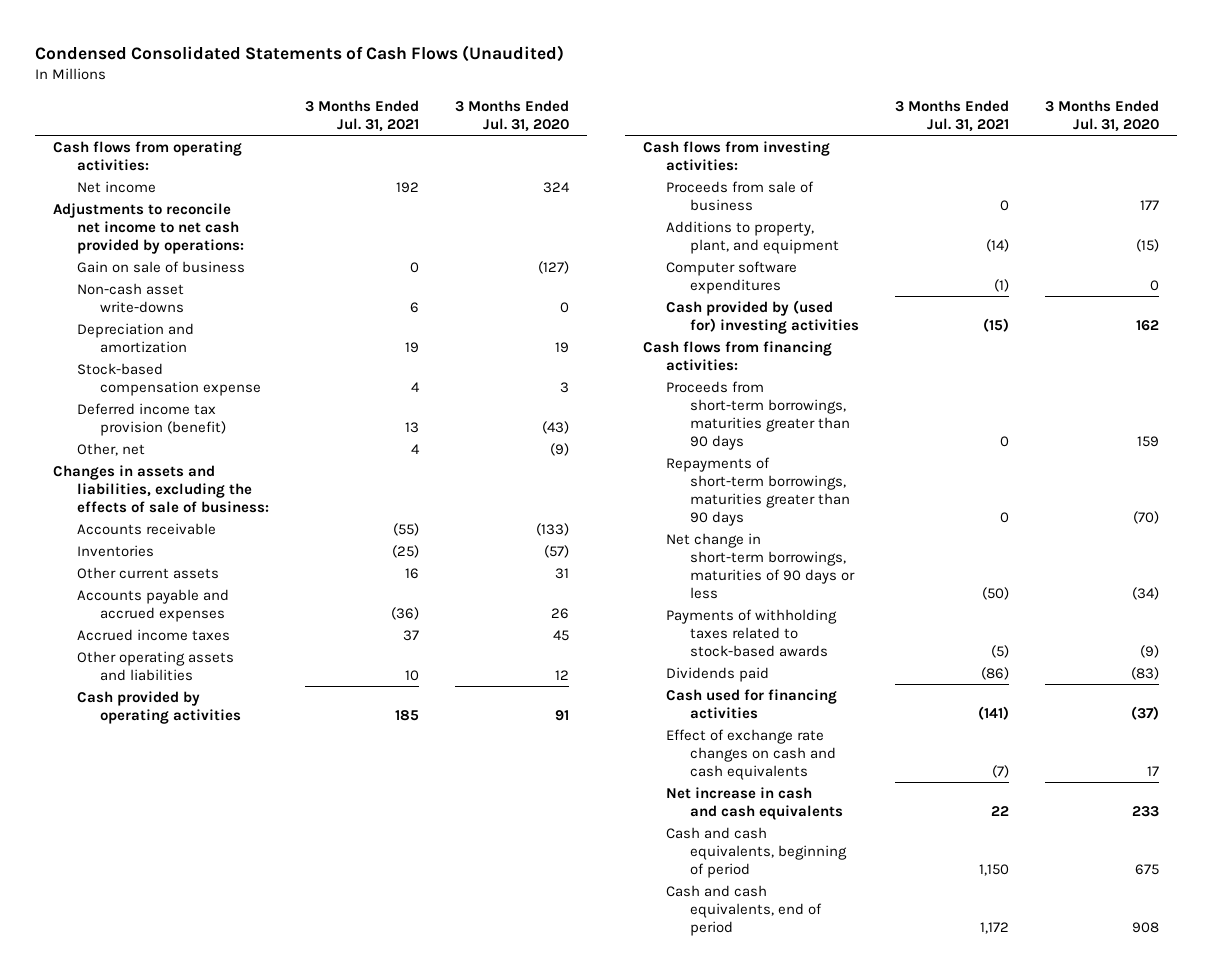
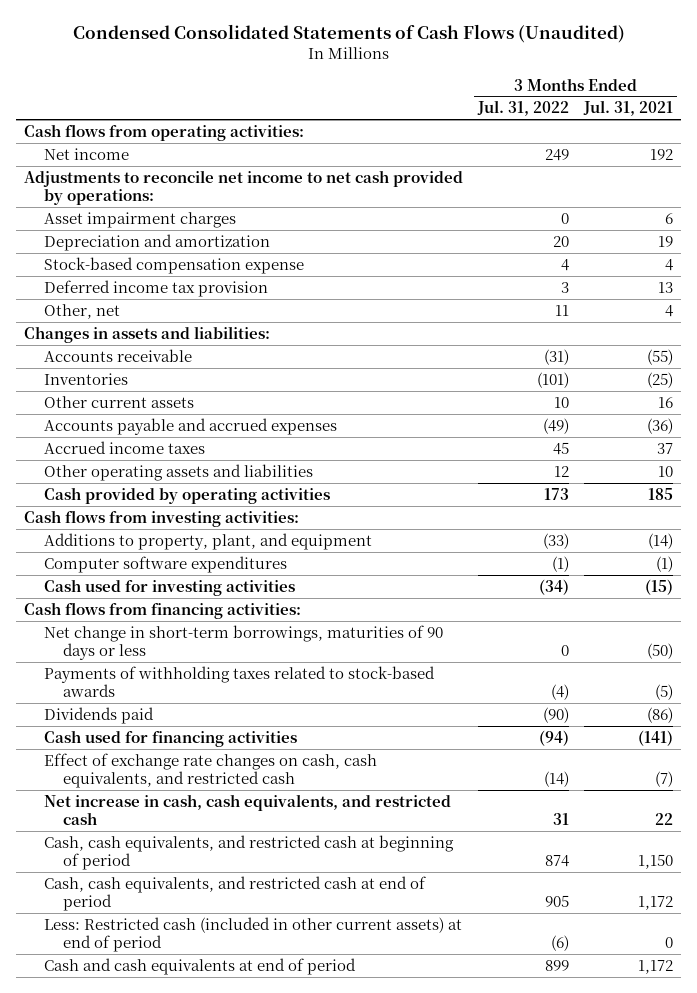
- | 3 Months Ended Jul. 31, 2021 | 3 Months Ended Jul. 31, 2020
+ | 3 Months Ended Jul. 31, 2022 | 3 Months Ended Jul. 31, 2021
- Gain on sale of business | 0 | (127)
- Non-cash asset write-downs | 6 | 0
+ Asset impairment charges | 0 | 6
- Deferred income tax provision (benefit) | 13 | (43)
+ Deferred income tax provision | 3 | 13
- Changes in assets and liabilities, excluding the effects of sale of business:
+ Changes in assets and liabilities:
- Proceeds from sale of business | 0 | 177
- Cash provided by (used for) investing activities | (15) | 162
+ Cash used for investing activities | (34) | (15)
- Proceeds from short-term borrowings, maturities greater than 90 days | 0 | 159
- Repayments of short-term borrowings, maturities greater than 90 days | 0 | (70)
- Effect of exchange rate changes on cash and cash equivalents | (7) | 17
- Net increase in cash and cash equivalents | 22 | 233
- Cash and cash equivalents, beginning of period | 1,150 | 675
- Cash and cash equivalents, end of period | 1,172 | 908
+ Effect of exchange rate changes on cash, cash equivalents, and restricted cash | (14) | (7)
+ Net increase in cash, cash equivalents, and restricted cash | 31 | 22
+ Cash, cash equivalents, and restricted cash at beginning of period | 874 | 1,150
+ Cash, cash equivalents, and restricted cash at end of period | 905 | 1,172
+ Less: Restricted cash (included in other current assets) at end of period | (6) | 0
+ Cash and cash equivalents at end of period | 899 | 1,172

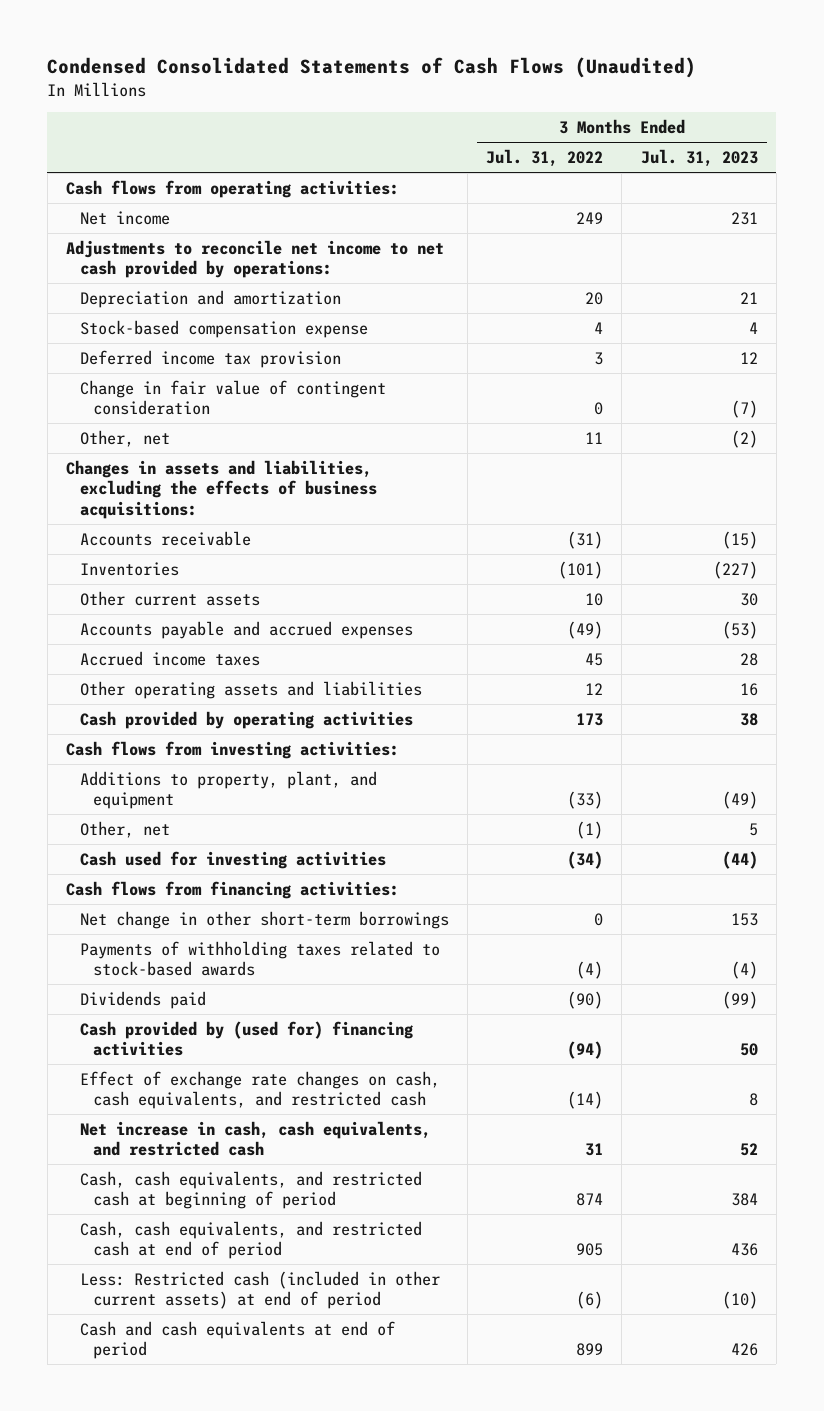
- | 3 Months Ended Jul. 31, 2022 | 3 Months Ended Jul. 31, 2021
+ | 3 Months Ended Jul. 31, 2022 | 3 Months Ended Jul. 31, 2023
- Asset impairment charges | 0 | 6
+ Change in fair value of contingent consideration | 0 | (7)
- Changes in assets and liabilities:
+ Changes in assets and liabilities, excluding the effects of business acquisitions:
- Computer software expenditures | (1) | (1)
+ Other, net | (1) | 5
- Net change in short-term borrowings, maturities of 90 days or less | 0 | (50)
+ Net change in other short-term borrowings | 0 | 153
- Cash used for financing activities | (94) | (141)
+ Cash provided by (used for) financing activities | (94) | 50

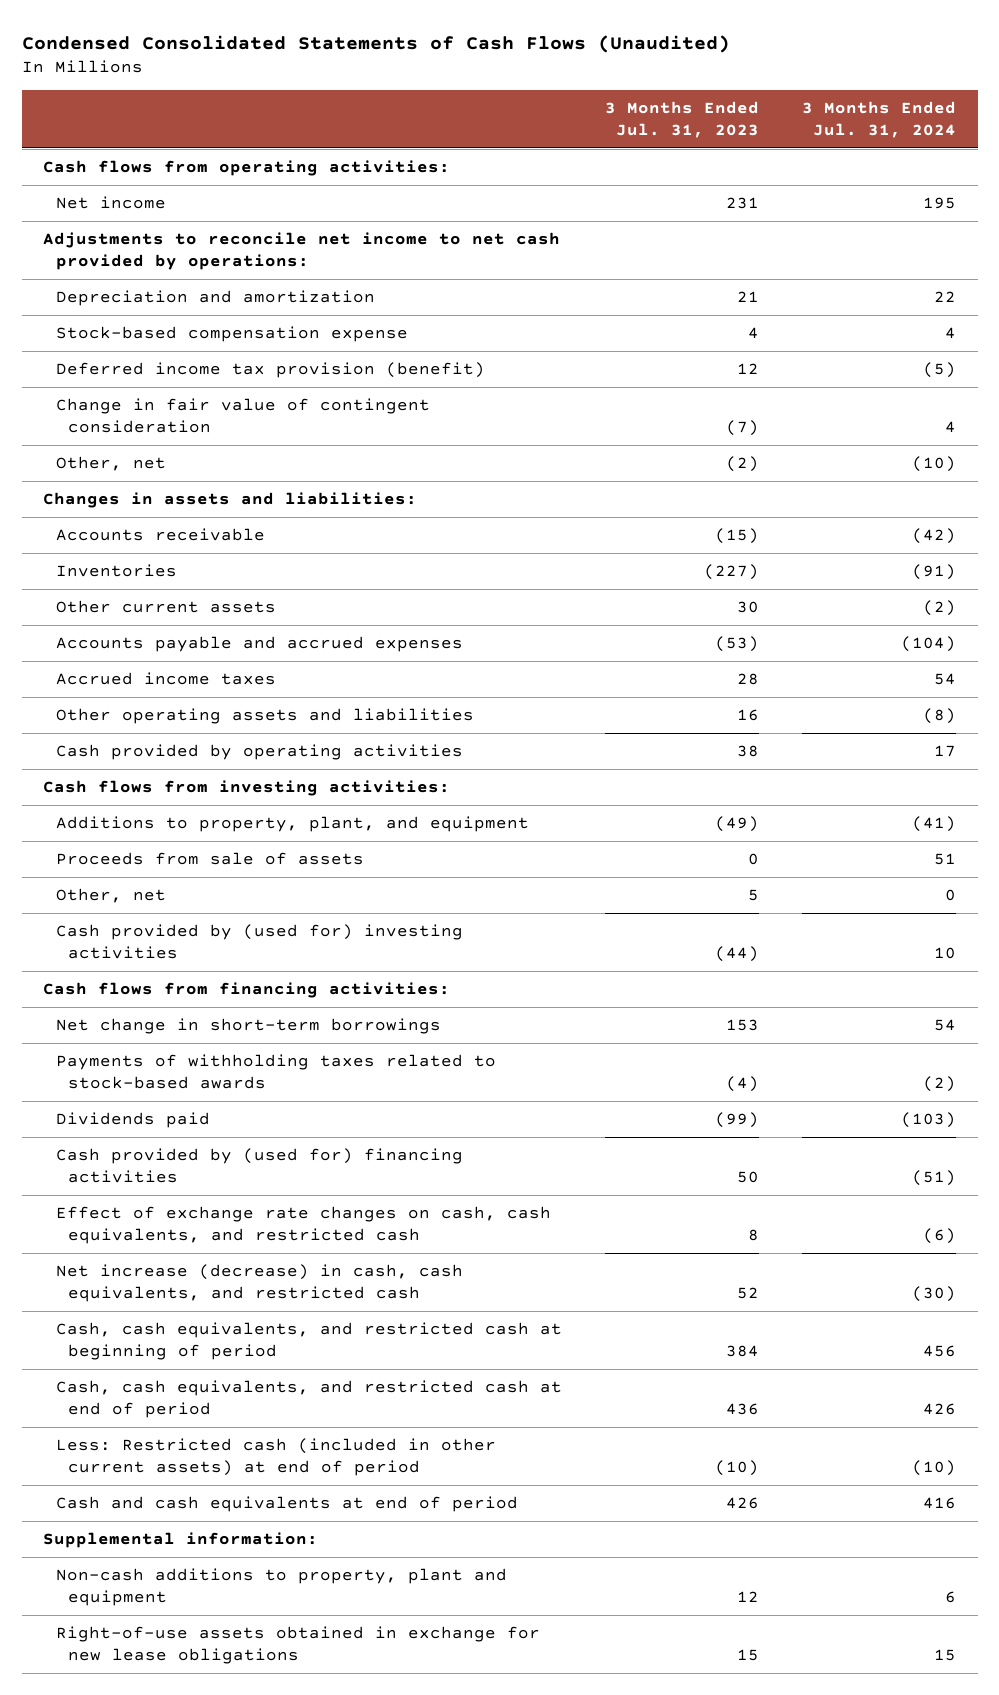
- | 3 Months Ended Jul. 31, 2022 | 3 Months Ended Jul. 31, 2023
+ | 3 Months Ended Jul. 31, 2023 | 3 Months Ended Jul. 31, 2024
- Deferred income tax provision | 3 | 12
+ Deferred income tax provision (benefit) | 12 | (5)
- Changes in assets and liabilities, excluding the effects of business acquisitions:
+ Changes in assets and liabilities:
+ Proceeds from sale of assets | 0 | 51
- Cash used for investing activities | (34) | (44)
+ Cash provided by (used for) investing activities | (44) | 10
- Net change in other short-term borrowings | 0 | 153
+ Net change in short-term borrowings | 153 | 54
- Net increase in cash, cash equivalents, and restricted cash | 31 | 52
+ Net increase (decrease) in cash, cash equivalents, and restricted cash | 52 | (30)
+ Supplemental information:
+ Non-cash additions to property, plant and equipment | 12 | 6
+ Right-of-use assets obtained in exchange for new lease obligations | 15 | 15

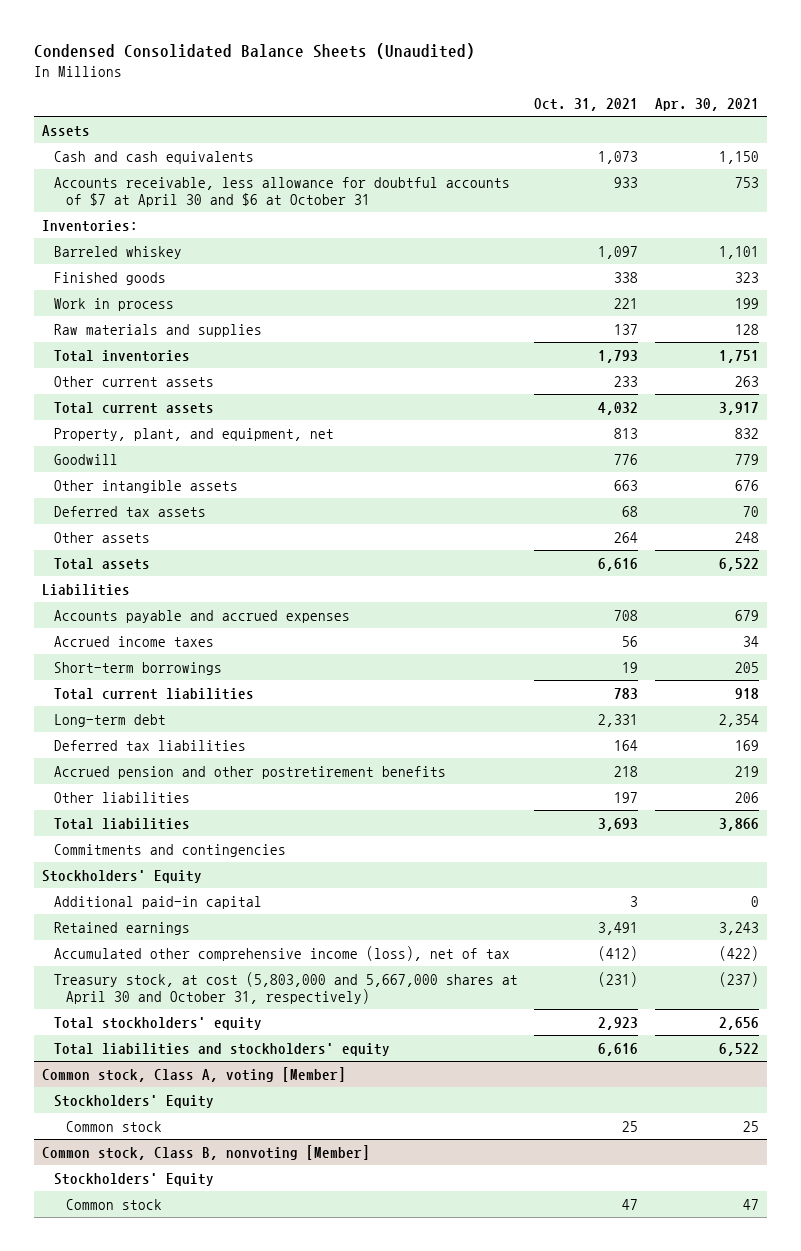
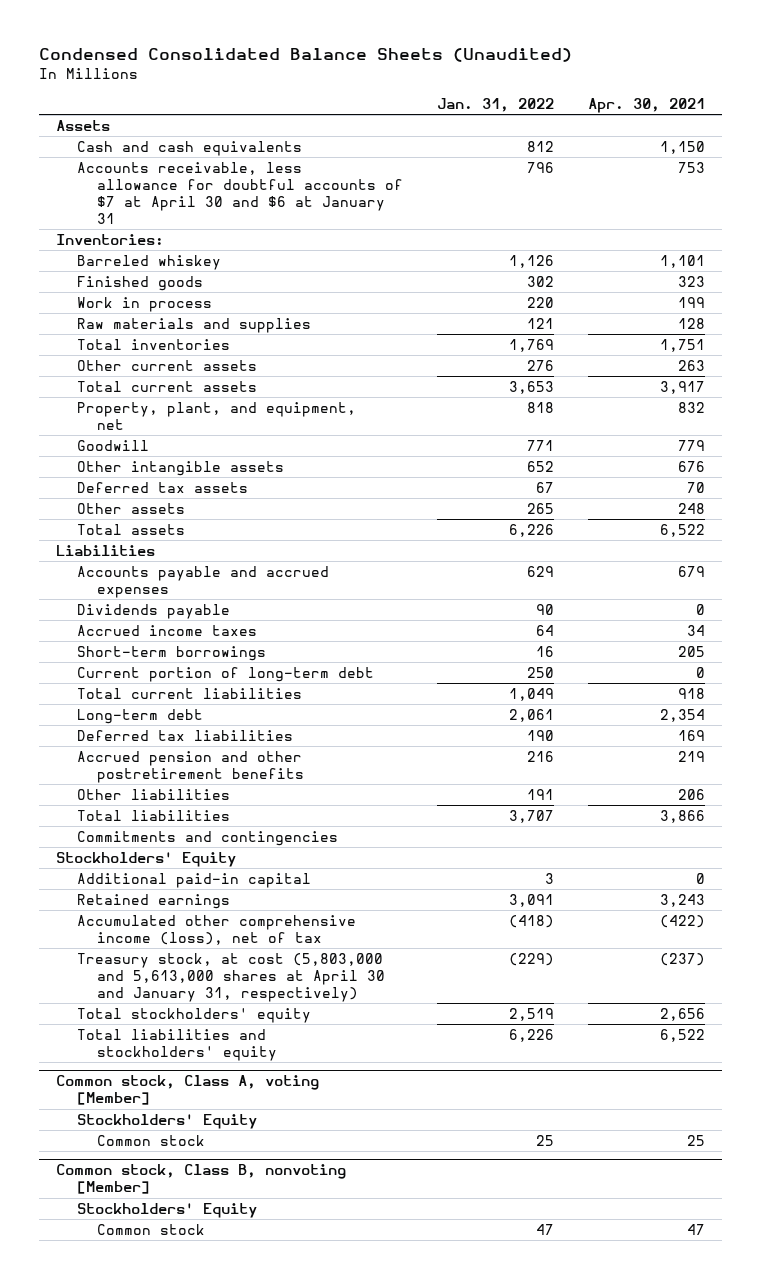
- | Oct. 31, 2021 | Apr. 30, 2021
+ | Jan. 31, 2022 | Apr. 30, 2021
- Accounts receivable, less allowance for doubtful accounts of $7 at April 30 and $6 at October 31 | 933 | 753
+ Accounts receivable, less allowance for doubtful accounts of $7 at April 30 and $6 at January 31 | 796 | 753
+ Dividends payable | 90 | 0
+ Current portion of long-term debt | 250 | 0
- Treasury stock, at cost (5,803,000 and 5,667,000 shares at April 30 and October 31, respectively) | (231) | (237)
+ Treasury stock, at cost (5,803,000 and 5,613,000 shares at April 30 and January 31, respectively) | (229) | (237)

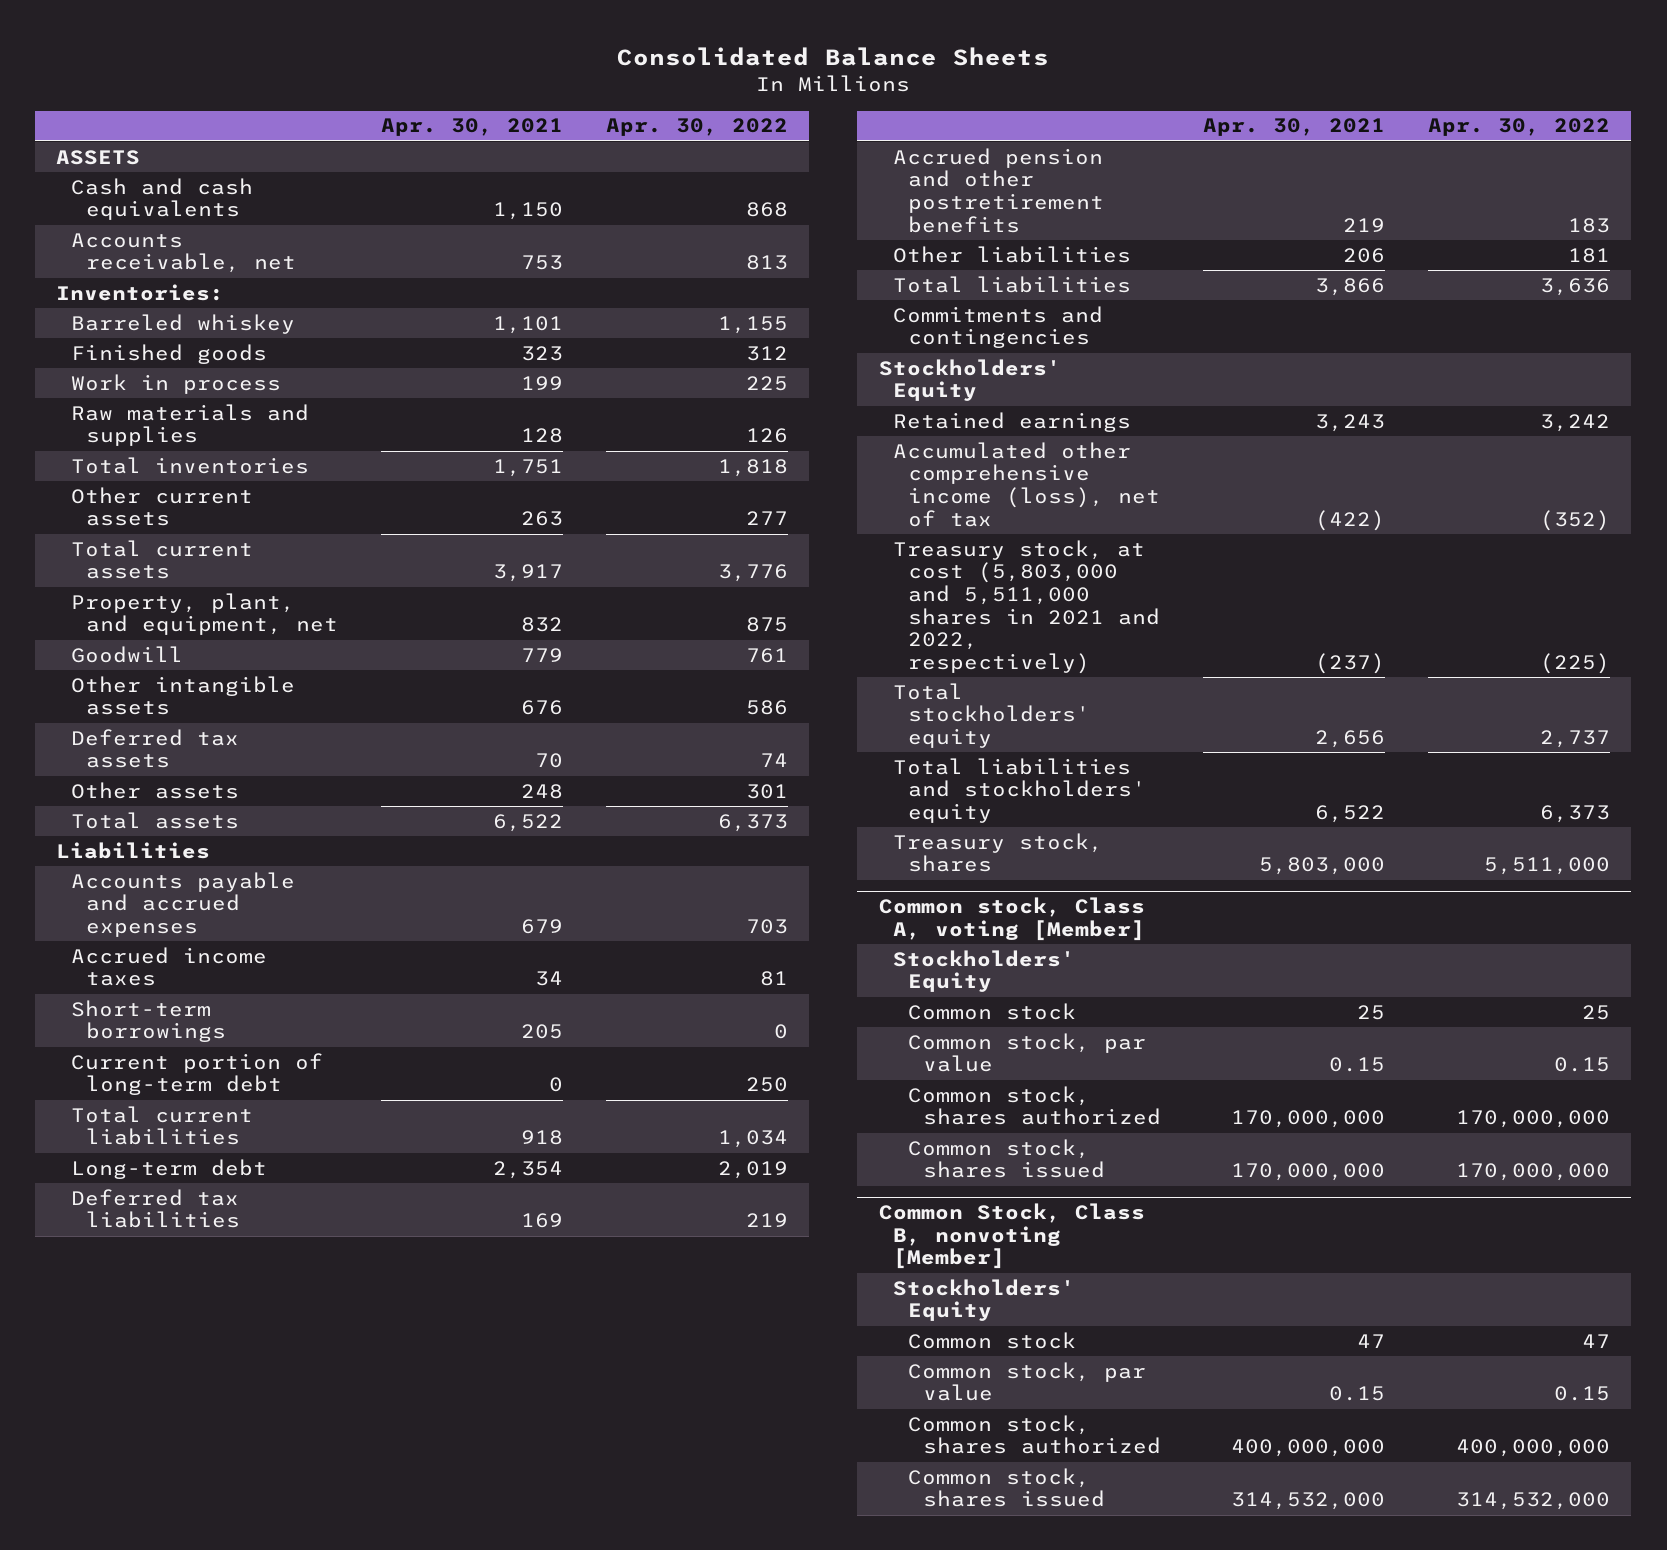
- Condensed Consolidated Balance Sheets (Unaudited)
+ Consolidated Balance Sheets
- | Jan. 31, 2022 | Apr. 30, 2021
+ | Apr. 30, 2021 | Apr. 30, 2022
- Assets
+ ASSETS
- Accounts receivable, less allowance for doubtful accounts of $7 at April 30 and $6 at January 31 | 796 | 753
+ Accounts receivable, net | 753 | 813
- Dividends payable | 90 | 0
- Additional paid-in capital | 3 | 0
- Treasury stock, at cost (5,803,000 and 5,613,000 shares at April 30 and January 31, respectively) | (229) | (237)
+ Treasury stock, at cost (5,803,000 and 5,511,000 shares in 2021 and 2022, respectively) | (237) | (225)
+ Treasury stock, shares | 5,803,000 | 5,511,000
- Common stock, Class B, nonvoting [Member]
@ Common stock, Class A, voting [Member]
+ Common stock, par value | 0.15 | 0.15
+ Common stock, shares authorized | 170,000,000 | 170,000,000
+ Common stock, shares issued | 170,000,000 | 170,000,000
+ Common Stock, Class B, nonvoting [Member]
+ Common stock, par value | 0.15 | 0.15
+ Common stock, shares authorized | 400,000,000 | 400,000,000
+ Common stock, shares issued | 314,532,000 | 314,532,000

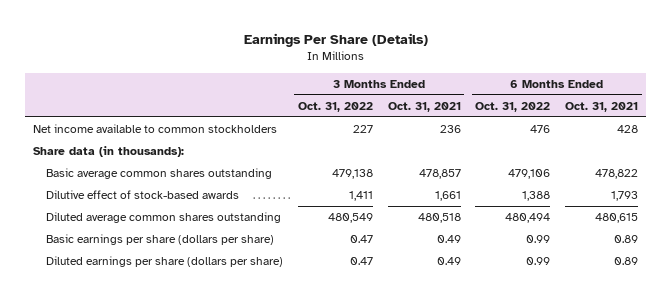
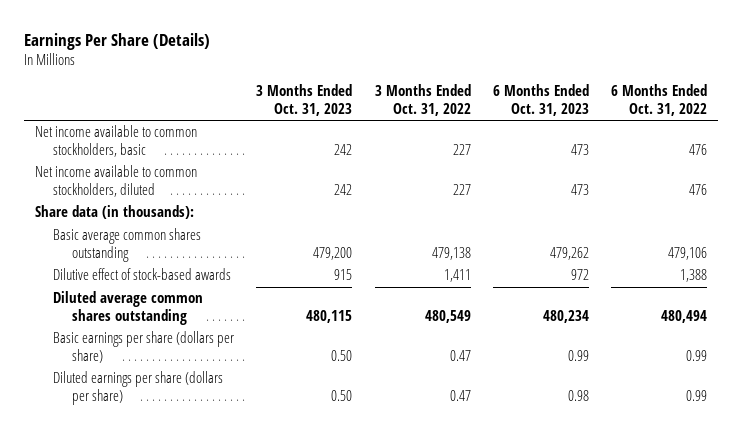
- | 3 Months Ended Oct. 31, 2022 | 3 Months Ended Oct. 31, 2021 | 6 Months Ended Oct. 31, 2022 | 6 Months Ended Oct. 31, 2021
+ | 3 Months Ended Oct. 31, 2023 | 3 Months Ended Oct. 31, 2022 | 6 Months Ended Oct. 31, 2023 | 6 Months Ended Oct. 31, 2022
- Net income available to common stockholders | 227 | 236 | 476 | 428
+ Net income available to common stockholders, basic | 242 | 227 | 473 | 476
+ Net income available to common stockholders, diluted | 242 | 227 | 473 | 476

